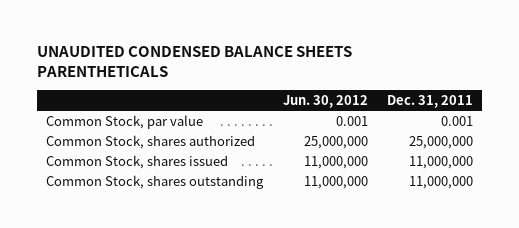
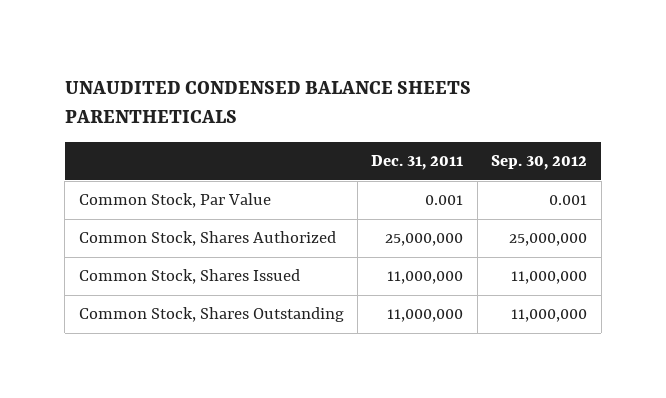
- | Jun. 30, 2012 | Dec. 31, 2011
+ | Dec. 31, 2011 | Sep. 30, 2012
- Common Stock, par value | 0.001 | 0.001
- Common Stock, shares authorized | 25,000,000 | 25,000,000
- Common Stock, shares issued | 11,000,000 | 11,000,000
- Common Stock, shares outstanding | 11,000,000 | 11,000,000
+ Common Stock, Par Value | 0.001 | 0.001
+ Common Stock, Shares Authorized | 25,000,000 | 25,000,000
+ Common Stock, Shares Issued | 11,000,000 | 11,000,000
+ Common Stock, Shares Outstanding | 11,000,000 | 11,000,000

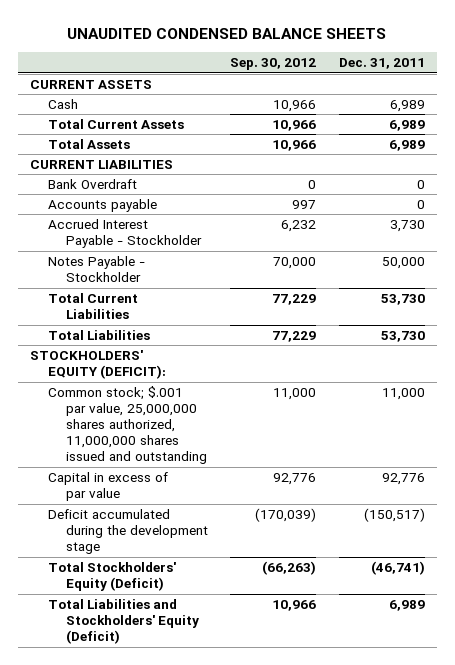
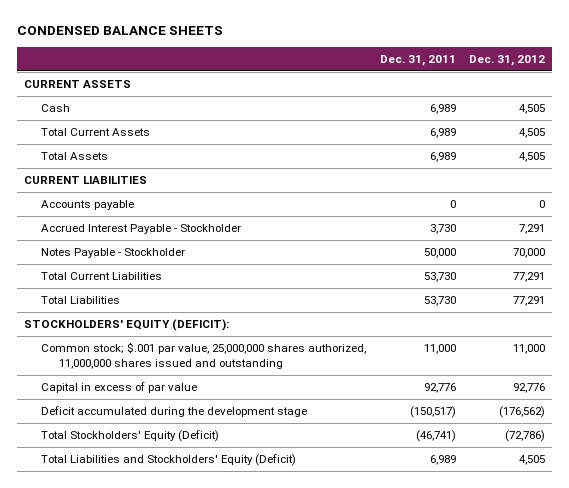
- UNAUDITED CONDENSED BALANCE SHEETS
+ CONDENSED BALANCE SHEETS
- | Sep. 30, 2012 | Dec. 31, 2011
+ | Dec. 31, 2011 | Dec. 31, 2012
- Bank Overdraft | 0 | 0

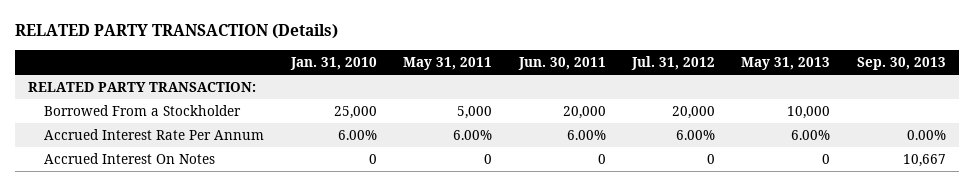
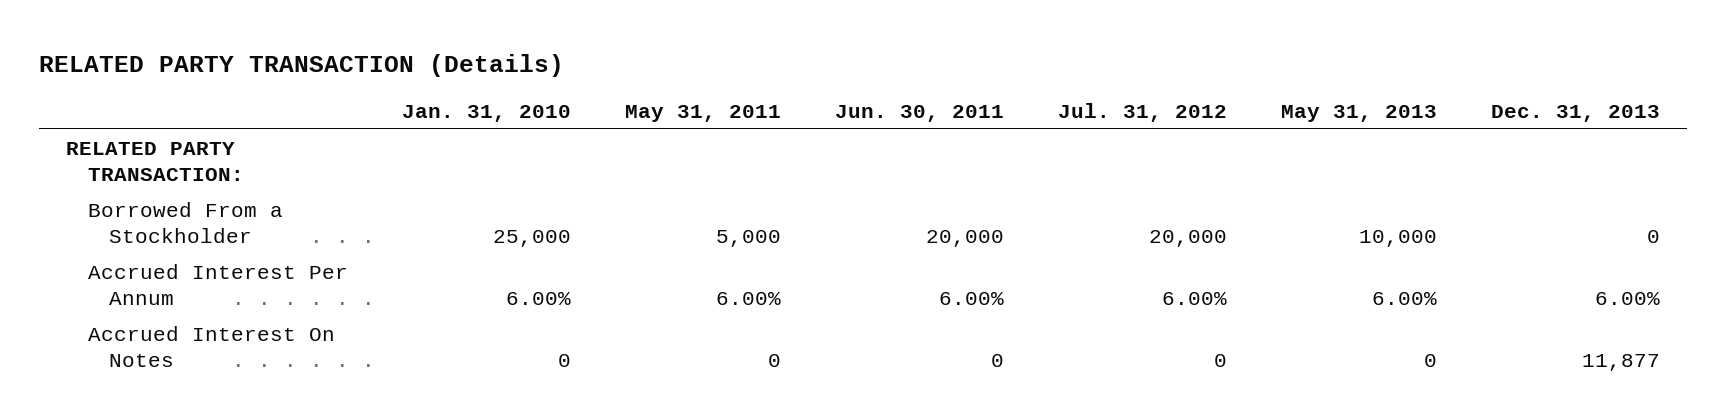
- | Jan. 31, 2010 | May 31, 2011 | Jun. 30, 2011 | Jul. 31, 2012 | May 31, 2013 | Sep. 30, 2013
+ | Jan. 31, 2010 | May 31, 2011 | Jun. 30, 2011 | Jul. 31, 2012 | May 31, 2013 | Dec. 31, 2013
- Accrued Interest Rate Per Annum | 6.00% | 6.00% | 6.00% | 6.00% | 6.00% | 0.00%
+ Accrued Interest Per Annum | 6.00% | 6.00% | 6.00% | 6.00% | 6.00% | 6.00%

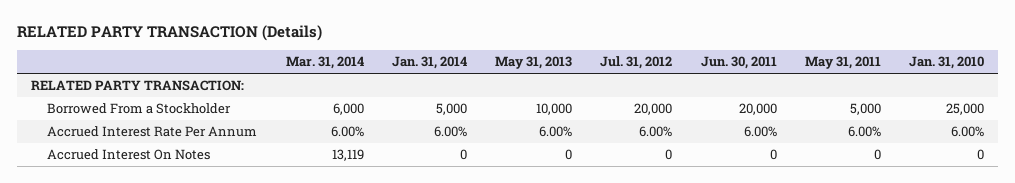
- | Jan. 31, 2010 | May 31, 2011 | Jun. 30, 2011 | Jul. 31, 2012 | May 31, 2013 | Dec. 31, 2013
+ | Mar. 31, 2014 | Jan. 31, 2014 | May 31, 2013 | Jul. 31, 2012 | Jun. 30, 2011 | May 31, 2011 | Jan. 31, 2010
- Accrued Interest Per Annum | 6.00% | 6.00% | 6.00% | 6.00% | 6.00% | 6.00%
+ Accrued Interest Rate Per Annum | 6.00% | 6.00% | 6.00% | 6.00% | 6.00% | 6.00% | 6.00%

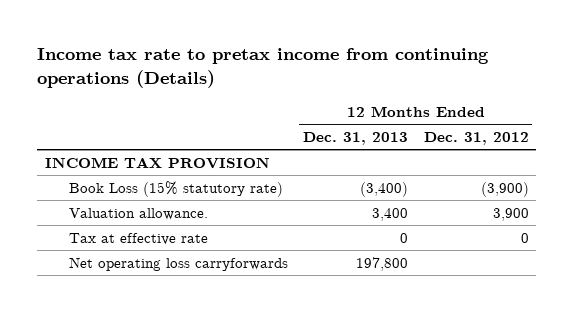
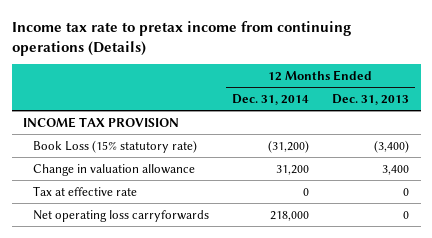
- | 12 Months Ended Dec. 31, 2013 | 12 Months Ended Dec. 31, 2012
+ | 12 Months Ended Dec. 31, 2014 | 12 Months Ended Dec. 31, 2013
- Valuation allowance. | 3,400 | 3,900
+ Change in valuation allowance | 31,200 | 3,400
- Net operating loss carryforwards | 197,800 |
+ Net operating loss carryforwards | 218,000 | 0

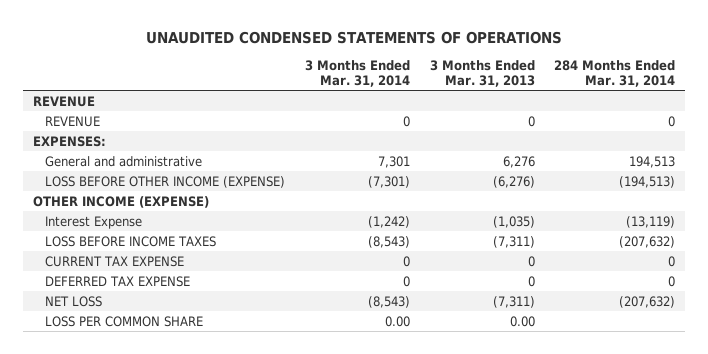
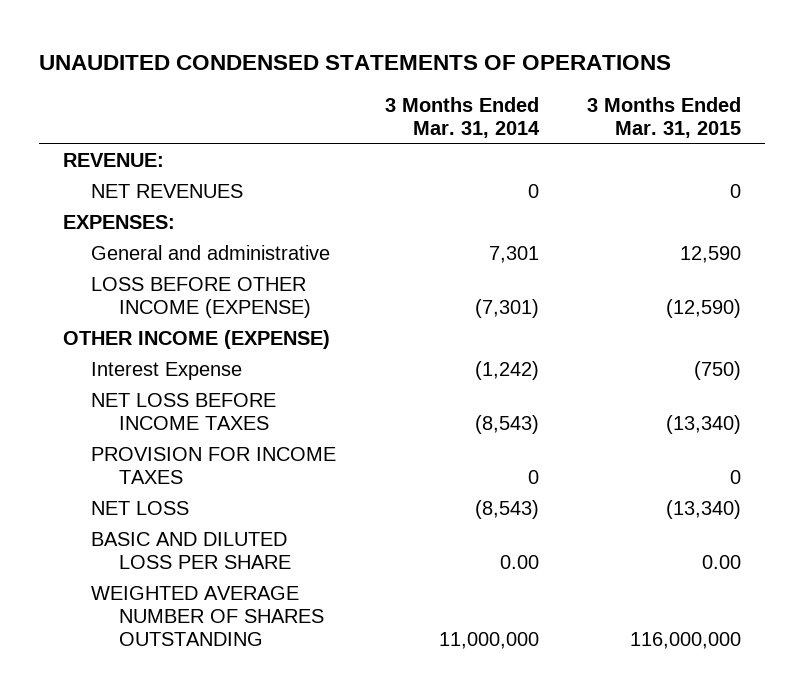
- | 3 Months Ended Mar. 31, 2014 | 3 Months Ended Mar. 31, 2013 | 284 Months Ended Mar. 31, 2014
+ | 3 Months Ended Mar. 31, 2014 | 3 Months Ended Mar. 31, 2015
- REVENUE
- REVENUE | 0 | 0 | 0
+ REVENUE:
+ NET REVENUES | 0 | 0
- LOSS BEFORE INCOME TAXES | (8,543) | (7,311) | (207,632)
- CURRENT TAX EXPENSE | 0 | 0 | 0
- DEFERRED TAX EXPENSE | 0 | 0 | 0
+ NET LOSS BEFORE INCOME TAXES | (8,543) | (13,340)
+ PROVISION FOR INCOME TAXES | 0 | 0
- LOSS PER COMMON SHARE | 0.00 | 0.00 |
+ BASIC AND DILUTED LOSS PER SHARE | 0.00 | 0.00
+ WEIGHTED AVERAGE NUMBER OF SHARES OUTSTANDING | 11,000,000 | 116,000,000

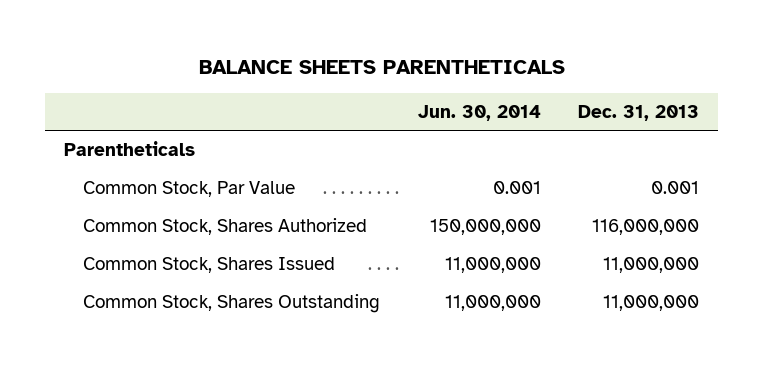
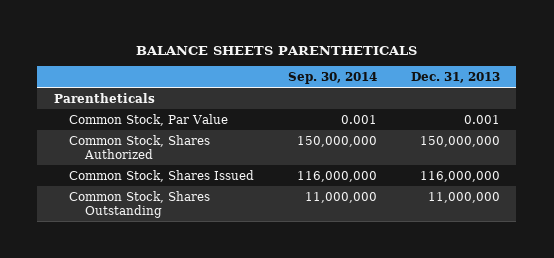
- | Jun. 30, 2014 | Dec. 31, 2013
+ | Sep. 30, 2014 | Dec. 31, 2013
- Common Stock, Shares Authorized | 150,000,000 | 116,000,000
- Common Stock, Shares Issued | 11,000,000 | 11,000,000
+ Common Stock, Shares Authorized | 150,000,000 | 150,000,000
+ Common Stock, Shares Issued | 116,000,000 | 116,000,000

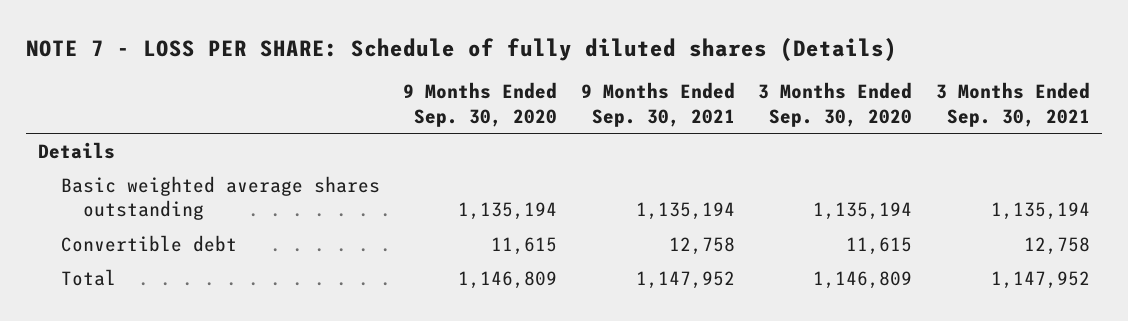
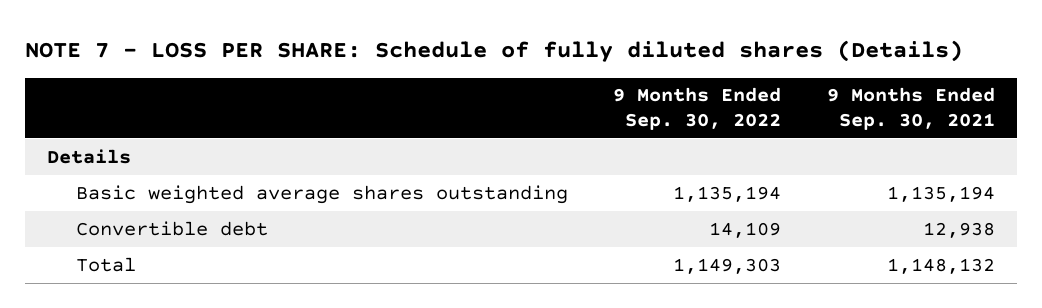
- | 9 Months Ended Sep. 30, 2020 | 9 Months Ended Sep. 30, 2021 | 3 Months Ended Sep. 30, 2020 | 3 Months Ended Sep. 30, 2021
+ | 9 Months Ended Sep. 30, 2022 | 9 Months Ended Sep. 30, 2021
- Convertible debt | 11,615 | 12,758 | 11,615 | 12,758
- Total | 1,146,809 | 1,147,952 | 1,146,809 | 1,147,952
+ Convertible debt | 14,109 | 12,938
+ Total | 1,149,303 | 1,148,132

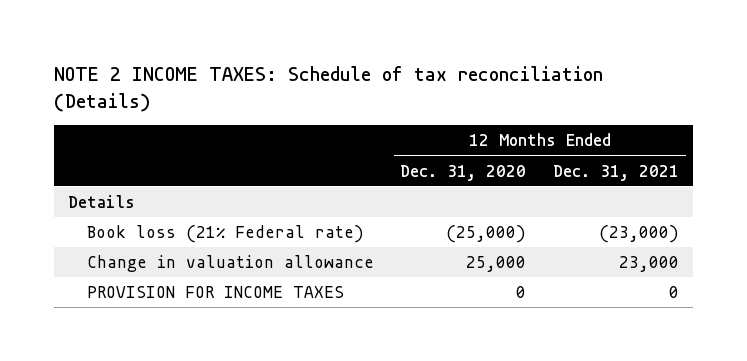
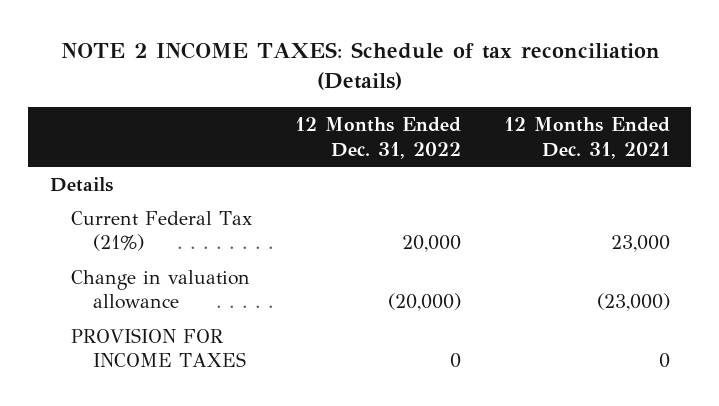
- | 12 Months Ended Dec. 31, 2020 | 12 Months Ended Dec. 31, 2021
+ | 12 Months Ended Dec. 31, 2022 | 12 Months Ended Dec. 31, 2021
- Book loss (21% Federal rate) | (25,000) | (23,000)
- Change in valuation allowance | 25,000 | 23,000
+ Current Federal Tax (21%) | 20,000 | 23,000
+ Change in valuation allowance | (20,000) | (23,000)

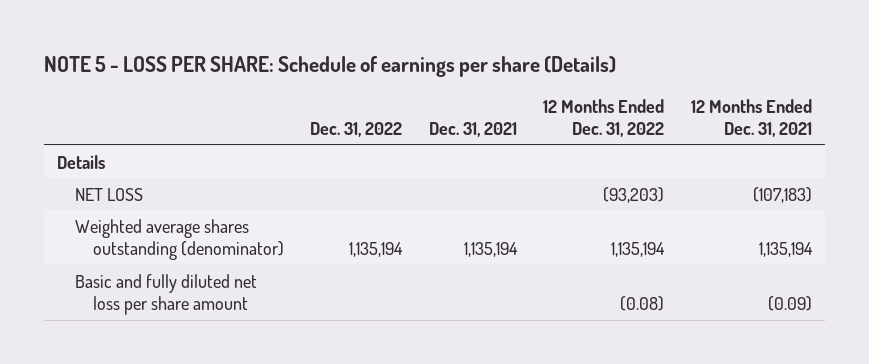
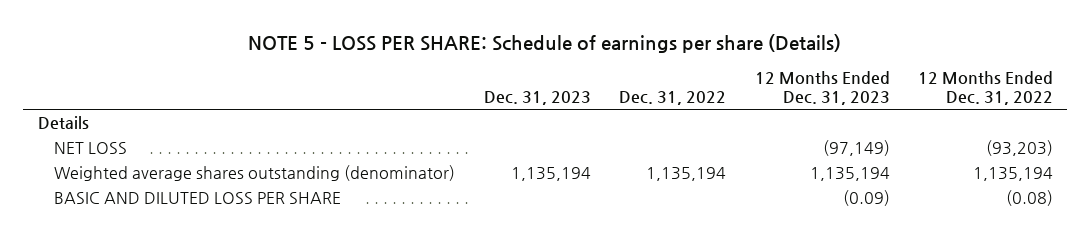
- | Dec. 31, 2022 | Dec. 31, 2021 | 12 Months Ended Dec. 31, 2022 | 12 Months Ended Dec. 31, 2021
+ | Dec. 31, 2023 | Dec. 31, 2022 | 12 Months Ended Dec. 31, 2023 | 12 Months Ended Dec. 31, 2022
- Basic and fully diluted net loss per share amount | | | (0.08) | (0.09)
+ BASIC AND DILUTED LOSS PER SHARE | | | (0.09) | (0.08)

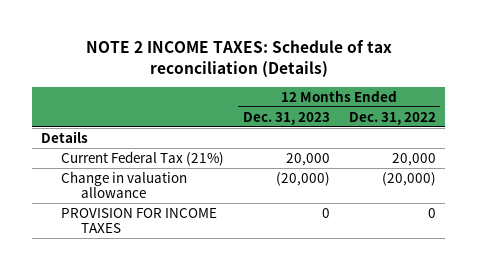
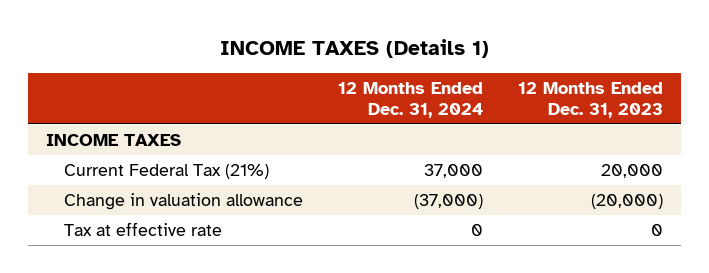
- NOTE 2 INCOME TAXES: Schedule of tax reconciliation (Details)
+ INCOME TAXES (Details 1)
- | 12 Months Ended Dec. 31, 2023 | 12 Months Ended Dec. 31, 2022
+ | 12 Months Ended Dec. 31, 2024 | 12 Months Ended Dec. 31, 2023
- Details
+ INCOME TAXES
- PROVISION FOR INCOME TAXES | 0 | 0
+ Tax at effective rate | 0 | 0

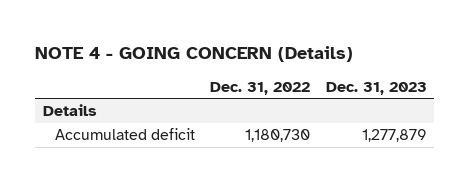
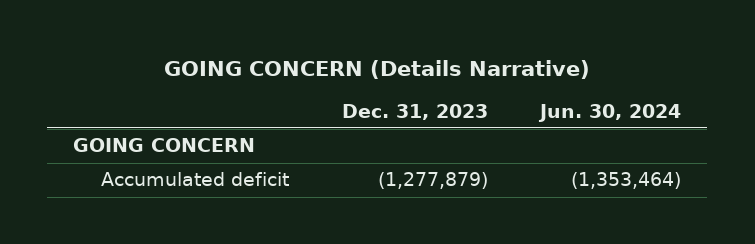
- NOTE 4 - GOING CONCERN (Details)
+ GOING CONCERN (Details Narrative)
- | Dec. 31, 2022 | Dec. 31, 2023
+ | Dec. 31, 2023 | Jun. 30, 2024
- Details
- Accumulated deficit | 1,180,730 | 1,277,879
+ GOING CONCERN
+ Accumulated deficit | (1,277,879) | (1,353,464)

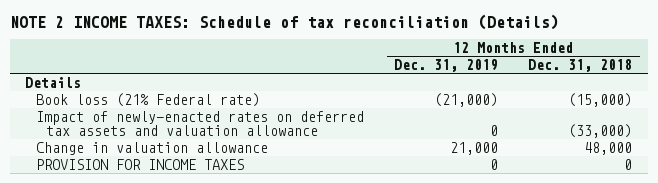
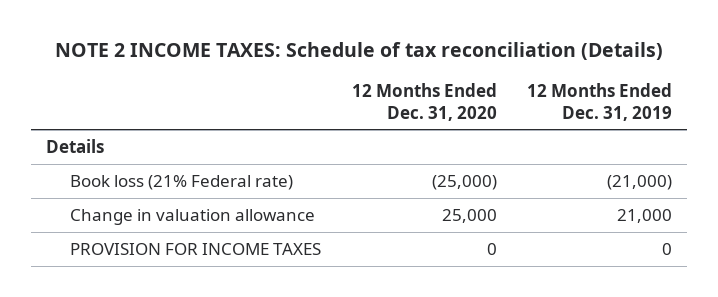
- | 12 Months Ended Dec. 31, 2019 | 12 Months Ended Dec. 31, 2018
+ | 12 Months Ended Dec. 31, 2020 | 12 Months Ended Dec. 31, 2019
- Impact of newly-enacted rates on deferred tax assets and valuation allowance | 0 | (33,000)

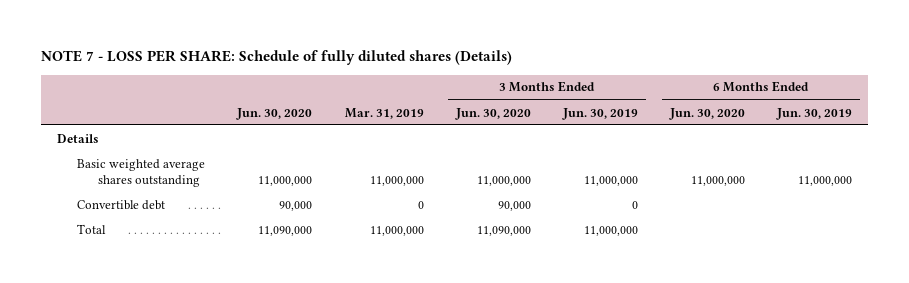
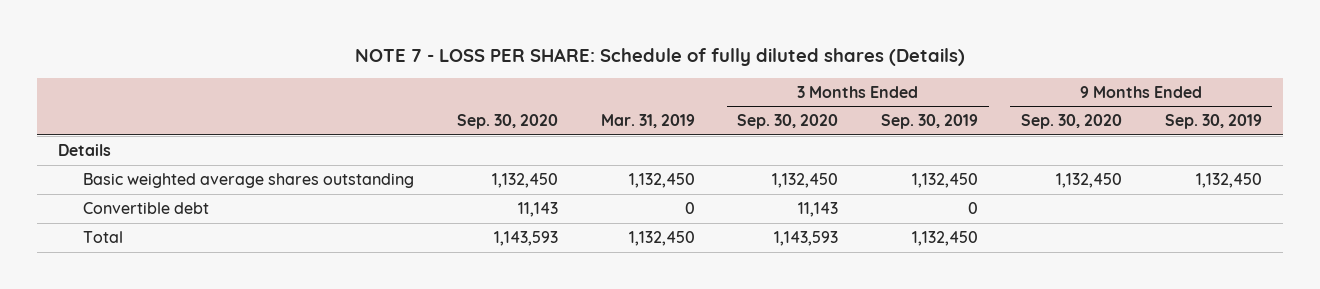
- | Jun. 30, 2020 | Mar. 31, 2019 | 3 Months Ended Jun. 30, 2020 | 3 Months Ended Jun. 30, 2019 | 6 Months Ended Jun. 30, 2020 | 6 Months Ended Jun. 30, 2019
+ | Sep. 30, 2020 | Mar. 31, 2019 | 3 Months Ended Sep. 30, 2020 | 3 Months Ended Sep. 30, 2019 | 9 Months Ended Sep. 30, 2020 | 9 Months Ended Sep. 30, 2019
- Basic weighted average shares outstanding | 11,000,000 | 11,000,000 | 11,000,000 | 11,000,000 | 11,000,000 | 11,000,000
+ Basic weighted average shares outstanding | 1,132,450 | 1,132,450 | 1,132,450 | 1,132,450 | 1,132,450 | 1,132,450
- Total | 11,090,000 | 11,000,000 | 11,090,000 | 11,000,000 | |
+ Total | 1,143,593 | 1,132,450 | 1,143,593 | 1,132,450 | |

